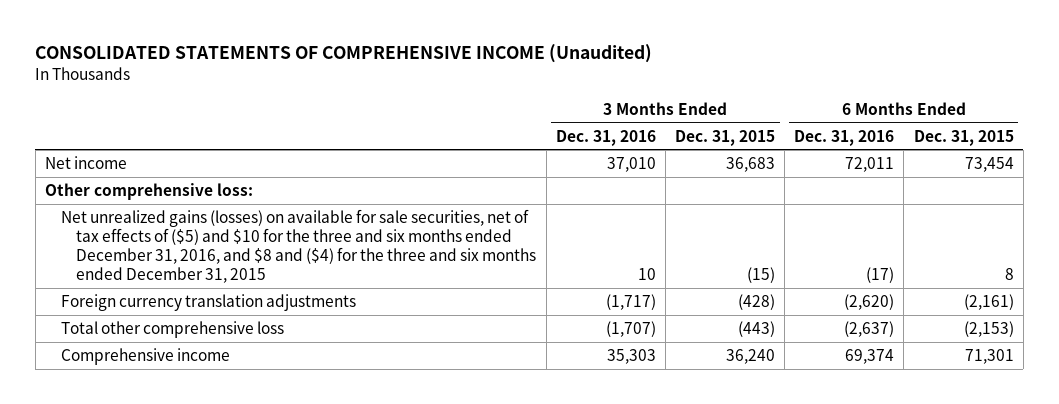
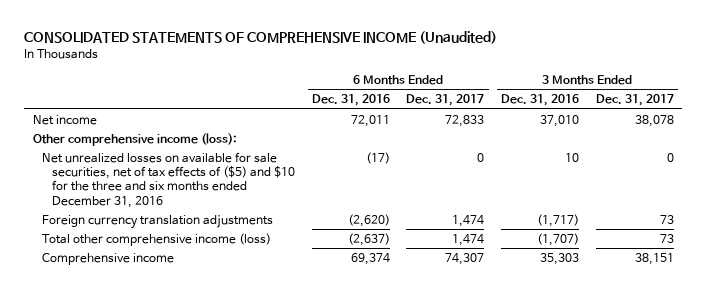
- | 3 Months Ended Dec. 31, 2016 | 3 Months Ended Dec. 31, 2015 | 6 Months Ended Dec. 31, 2016 | 6 Months Ended Dec. 31, 2015
+ | 6 Months Ended Dec. 31, 2016 | 6 Months Ended Dec. 31, 2017 | 3 Months Ended Dec. 31, 2016 | 3 Months Ended Dec. 31, 2017
- Other comprehensive loss:
- Net unrealized gains (losses) on available for sale securities, net of tax effects of ($5) and $10 for the three and six months ended December 31, 2016, and $8 and ($4) for the three and six months ended December 31, 2015 | 10 | (15) | (17) | 8
+ Other comprehensive income (loss):
+ Net unrealized losses on available for sale securities, net of tax effects of ($5) and $10 for the three and six months ended December 31, 2016 | (17) | 0 | 10 | 0
- Total other comprehensive loss | (1,707) | (443) | (2,637) | (2,153)
+ Total other comprehensive income (loss) | (2,637) | 1,474 | (1,707) | 73

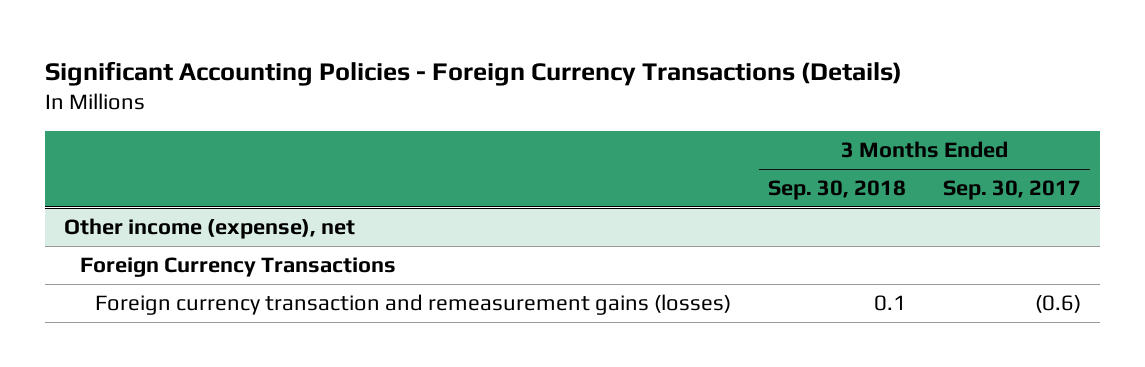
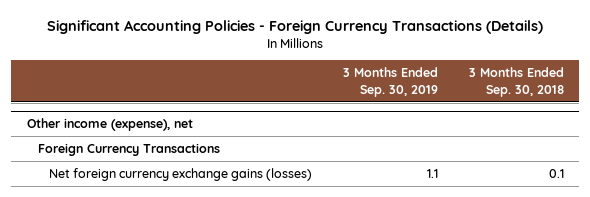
- | 3 Months Ended Sep. 30, 2018 | 3 Months Ended Sep. 30, 2017
+ | 3 Months Ended Sep. 30, 2019 | 3 Months Ended Sep. 30, 2018
@ Other income (expense), net
- Foreign currency transaction and remeasurement gains (losses) | 0.1 | (0.6)
+ Net foreign currency exchange gains (losses) | 1.1 | 0.1

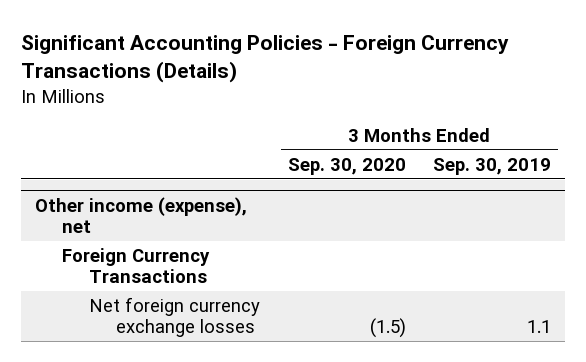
- | 3 Months Ended Sep. 30, 2019 | 3 Months Ended Sep. 30, 2018
+ | 3 Months Ended Sep. 30, 2020 | 3 Months Ended Sep. 30, 2019
@ Other income (expense), net
- Net foreign currency exchange gains (losses) | 1.1 | 0.1
+ Net foreign currency exchange losses | (1.5) | 1.1

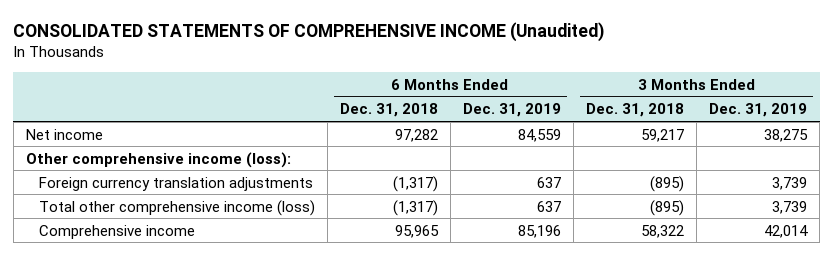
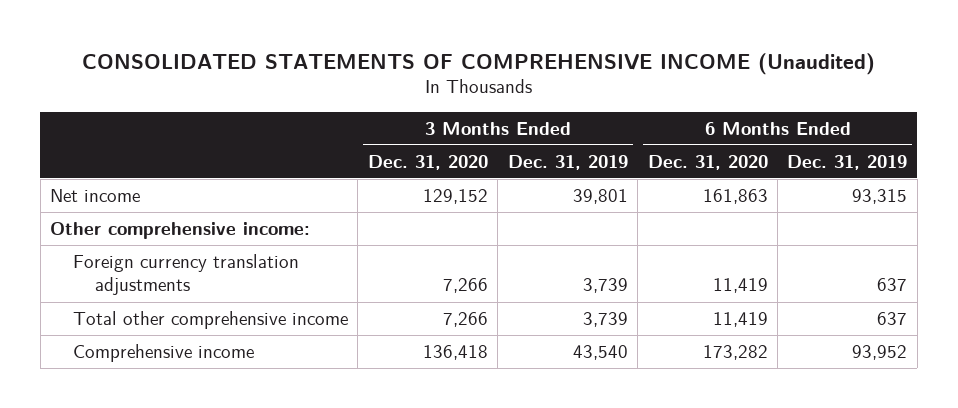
- | 6 Months Ended Dec. 31, 2018 | 6 Months Ended Dec. 31, 2019 | 3 Months Ended Dec. 31, 2018 | 3 Months Ended Dec. 31, 2019
+ | 3 Months Ended Dec. 31, 2020 | 3 Months Ended Dec. 31, 2019 | 6 Months Ended Dec. 31, 2020 | 6 Months Ended Dec. 31, 2019
- Net income | 97,282 | 84,559 | 59,217 | 38,275
- Other comprehensive income (loss):
+ Net income | 129,152 | 39,801 | 161,863 | 93,315
+ Other comprehensive income:
- Total other comprehensive income (loss) | (1,317) | 637 | (895) | 3,739
- Comprehensive income | 95,965 | 85,196 | 58,322 | 42,014
+ Total other comprehensive income | 7,266 | 3,739 | 11,419 | 637
+ Comprehensive income | 136,418 | 43,540 | 173,282 | 93,952

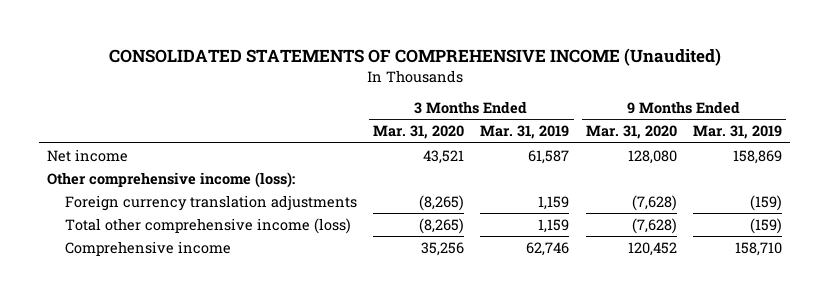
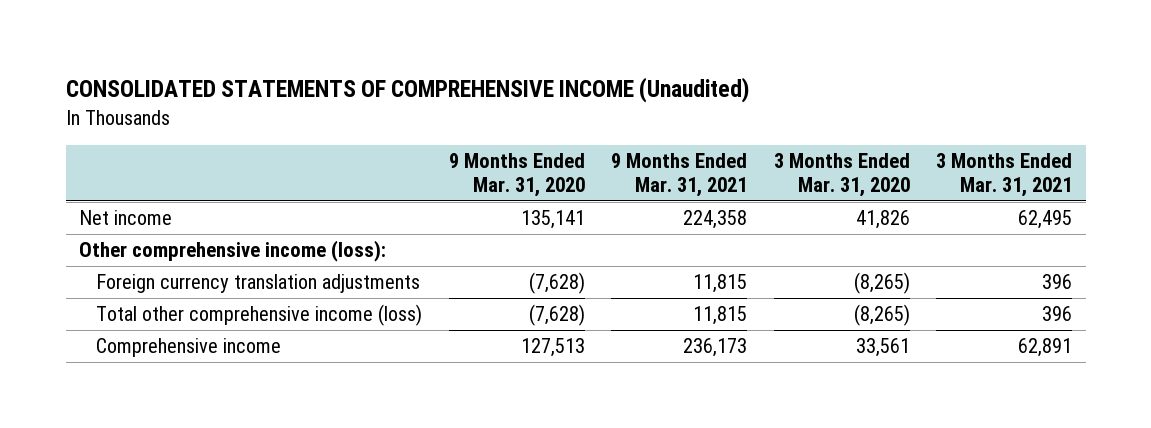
- | 3 Months Ended Mar. 31, 2020 | 3 Months Ended Mar. 31, 2019 | 9 Months Ended Mar. 31, 2020 | 9 Months Ended Mar. 31, 2019
+ | 9 Months Ended Mar. 31, 2020 | 9 Months Ended Mar. 31, 2021 | 3 Months Ended Mar. 31, 2020 | 3 Months Ended Mar. 31, 2021
- Net income | 43,521 | 61,587 | 128,080 | 158,869
+ Net income | 135,141 | 224,358 | 41,826 | 62,495
- Comprehensive income | 35,256 | 62,746 | 120,452 | 158,710
+ Comprehensive income | 127,513 | 236,173 | 33,561 | 62,891

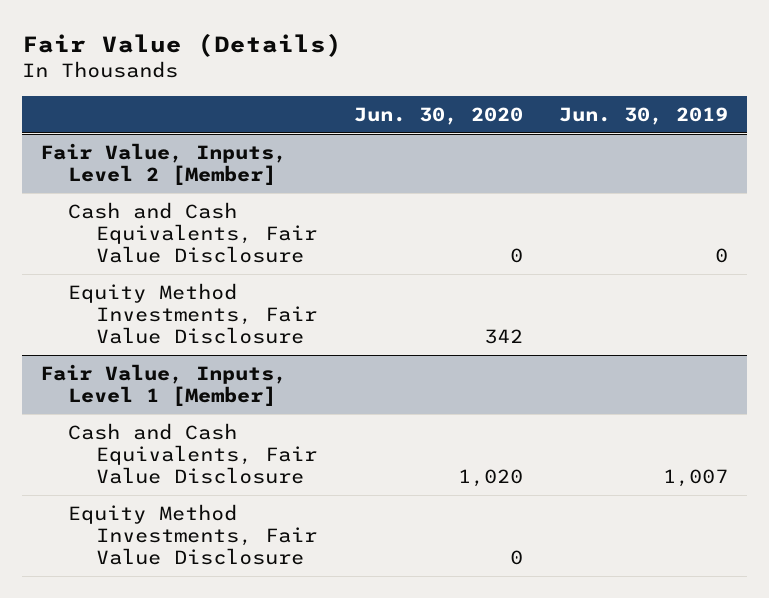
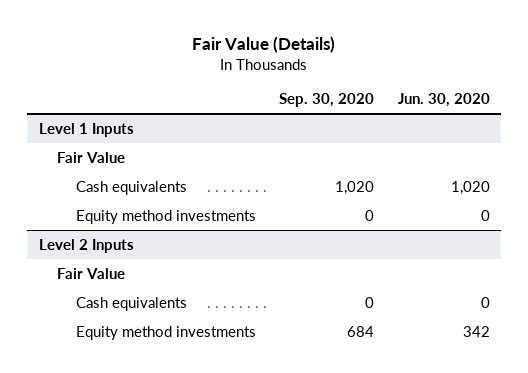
- | Jun. 30, 2020 | Jun. 30, 2019
+ | Sep. 30, 2020 | Jun. 30, 2020
- Fair Value, Inputs, Level 2 [Member]
- Cash and Cash Equivalents, Fair Value Disclosure | 0 | 0
- Equity Method Investments, Fair Value Disclosure | 342 |
- Fair Value, Inputs, Level 1 [Member]
- Cash and Cash Equivalents, Fair Value Disclosure | 1,020 | 1,007
- Equity Method Investments, Fair Value Disclosure | 0 |
+ Level 1 Inputs
+ Fair Value
+ Cash equivalents | 1,020 | 1,020
+ Equity method investments | 0 | 0
+ Level 2 Inputs
+ Fair Value
+ Cash equivalents | 0 | 0
+ Equity method investments | 684 | 342

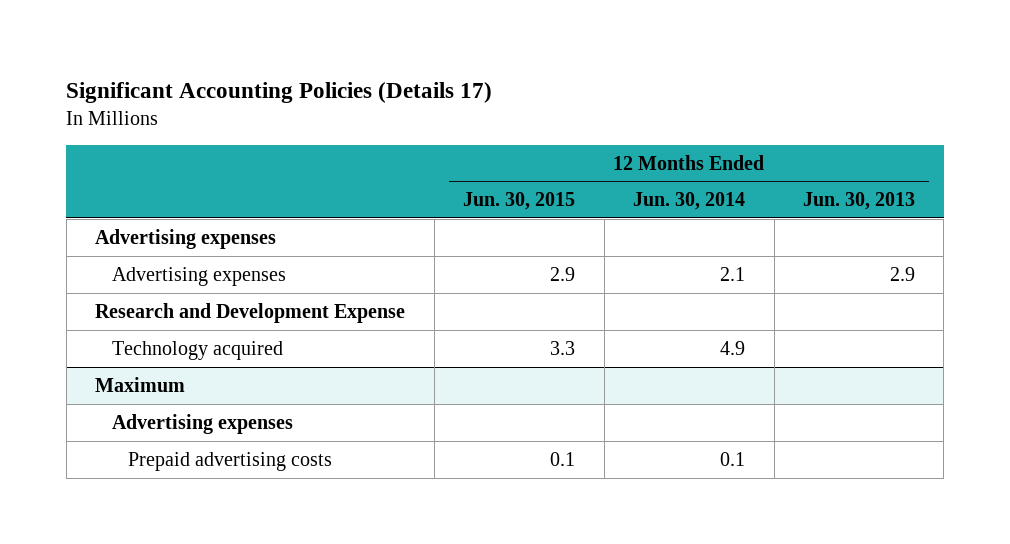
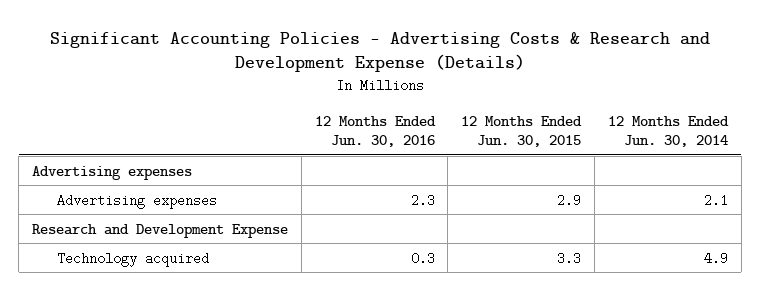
- Significant Accounting Policies (Details 17)
+ Significant Accounting Policies - Advertising Costs & Research and Development Expense (Details)
- | 12 Months Ended Jun. 30, 2015 | 12 Months Ended Jun. 30, 2014 | 12 Months Ended Jun. 30, 2013
+ | 12 Months Ended Jun. 30, 2016 | 12 Months Ended Jun. 30, 2015 | 12 Months Ended Jun. 30, 2014
- Maximum
- Advertising expenses
- Prepaid advertising costs | 0.1 | 0.1 |

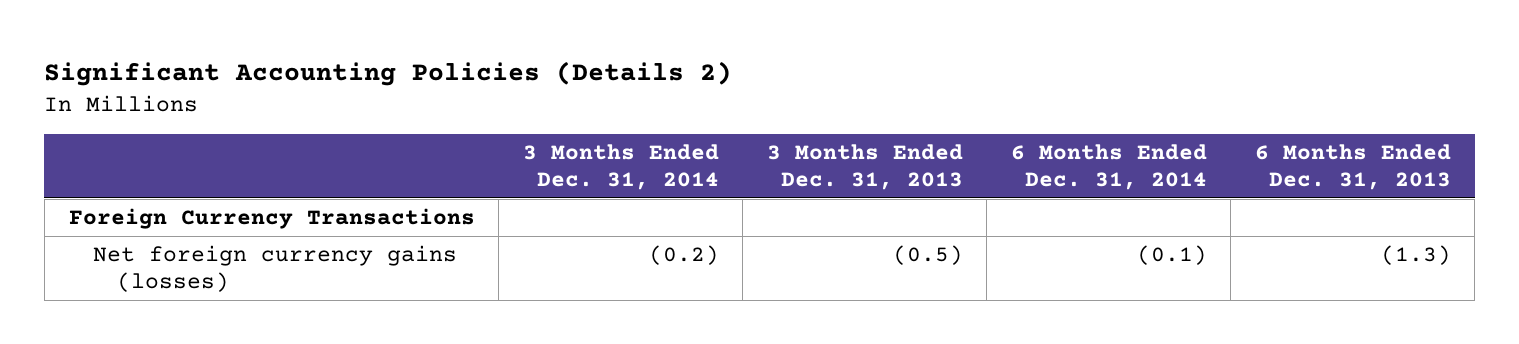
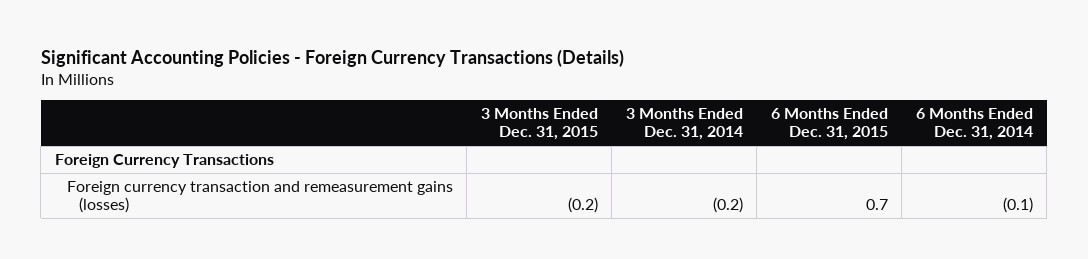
- Significant Accounting Policies (Details 2)
+ Significant Accounting Policies - Foreign Currency Transactions (Details)
- | 3 Months Ended Dec. 31, 2014 | 3 Months Ended Dec. 31, 2013 | 6 Months Ended Dec. 31, 2014 | 6 Months Ended Dec. 31, 2013
+ | 3 Months Ended Dec. 31, 2015 | 3 Months Ended Dec. 31, 2014 | 6 Months Ended Dec. 31, 2015 | 6 Months Ended Dec. 31, 2014
- Net foreign currency gains (losses) | (0.2) | (0.5) | (0.1) | (1.3)
+ Foreign currency transaction and remeasurement gains (losses) | (0.2) | (0.2) | 0.7 | (0.1)

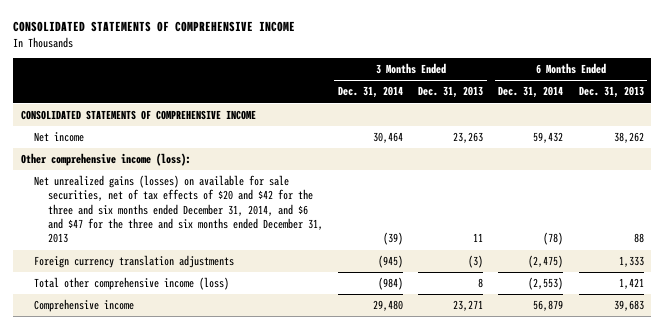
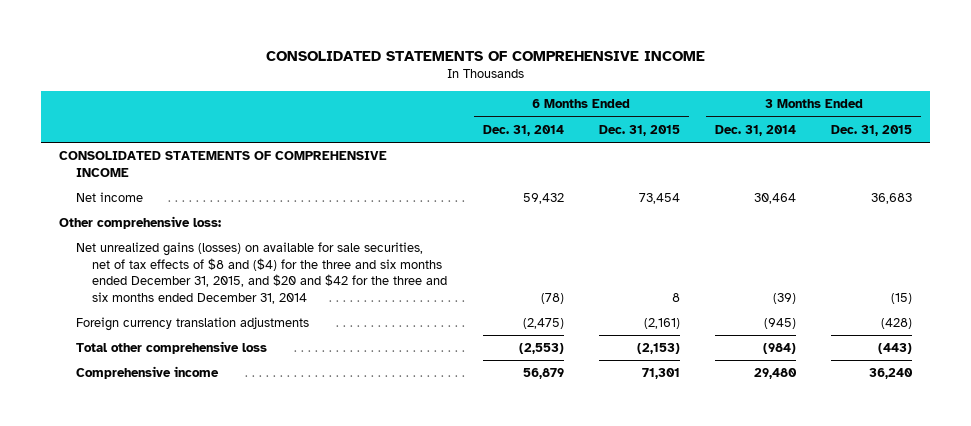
- | 3 Months Ended Dec. 31, 2014 | 3 Months Ended Dec. 31, 2013 | 6 Months Ended Dec. 31, 2014 | 6 Months Ended Dec. 31, 2013
+ | 6 Months Ended Dec. 31, 2014 | 6 Months Ended Dec. 31, 2015 | 3 Months Ended Dec. 31, 2014 | 3 Months Ended Dec. 31, 2015
- Other comprehensive income (loss):
- Net unrealized gains (losses) on available for sale securities, net of tax effects of $20 and $42 for the three and six months ended December 31, 2014, and $6 and $47 for the three and six months ended December 31, 2013 | (39) | 11 | (78) | 88
+ Other comprehensive loss:
+ Net unrealized gains (losses) on available for sale securities, net of tax effects of $8 and ($4) for the three and six months ended December 31, 2015, and $20 and $42 for the three and six months ended December 31, 2014 | (78) | 8 | (39) | (15)
- Total other comprehensive income (loss) | (984) | 8 | (2,553) | 1,421
+ Total other comprehensive loss | (2,553) | (2,153) | (984) | (443)

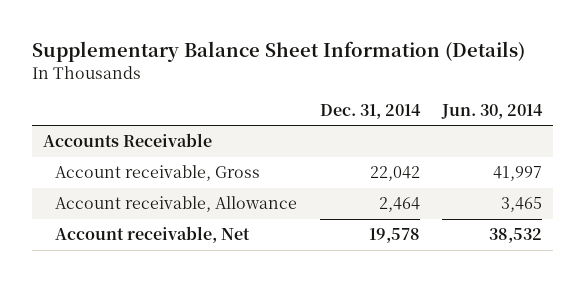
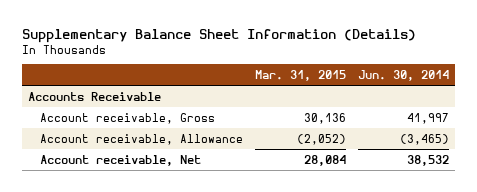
- | Dec. 31, 2014 | Jun. 30, 2014
+ | Mar. 31, 2015 | Jun. 30, 2014
- Account receivable, Allowance | 2,464 | 3,465
+ Account receivable, Allowance | (2,052) | (3,465)

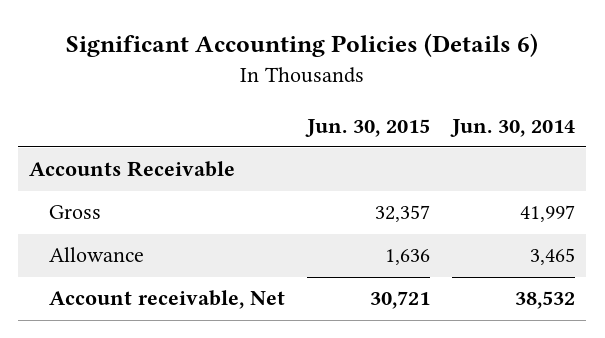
- Supplementary Balance Sheet Information (Details)
+ Significant Accounting Policies (Details 6)
- | Mar. 31, 2015 | Jun. 30, 2014
+ | Jun. 30, 2015 | Jun. 30, 2014
- Account receivable, Gross | 30,136 | 41,997
- Account receivable, Allowance | (2,052) | (3,465)
+ Gross | 32,357 | 41,997
+ Allowance | 1,636 | 3,465

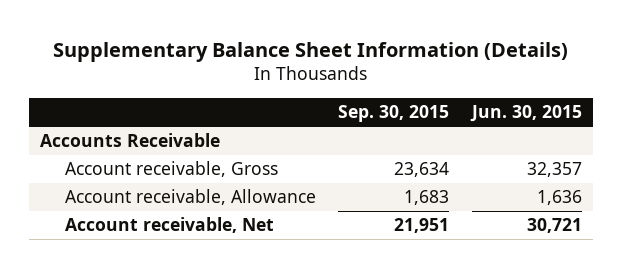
- Significant Accounting Policies (Details 6)
+ Supplementary Balance Sheet Information (Details)
- | Jun. 30, 2015 | Jun. 30, 2014
+ | Sep. 30, 2015 | Jun. 30, 2015
- Gross | 32,357 | 41,997
- Allowance | 1,636 | 3,465
+ Account receivable, Gross | 23,634 | 32,357
+ Account receivable, Allowance | 1,683 | 1,636

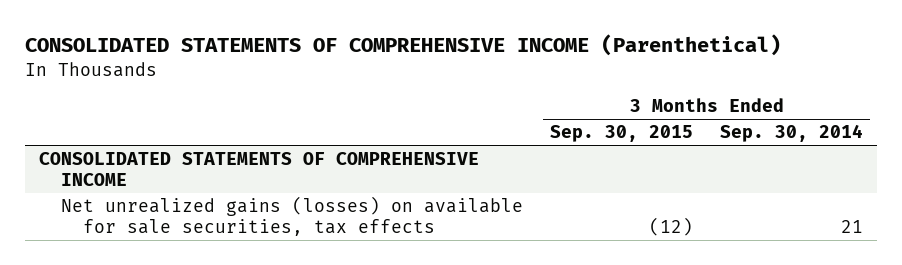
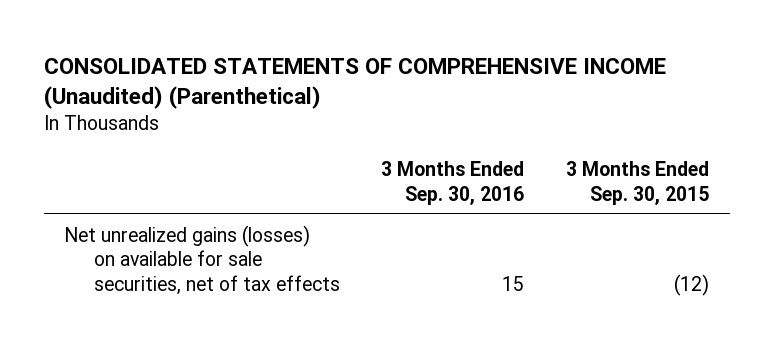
- CONSOLIDATED STATEMENTS OF COMPREHENSIVE INCOME (Parenthetical)
+ CONSOLIDATED STATEMENTS OF COMPREHENSIVE INCOME (Unaudited) (Parenthetical)
- | 3 Months Ended Sep. 30, 2015 | 3 Months Ended Sep. 30, 2014
+ | 3 Months Ended Sep. 30, 2016 | 3 Months Ended Sep. 30, 2015
- CONSOLIDATED STATEMENTS OF COMPREHENSIVE INCOME
- Net unrealized gains (losses) on available for sale securities, tax effects | (12) | 21
+ Net unrealized gains (losses) on available for sale securities, net of tax effects | 15 | (12)

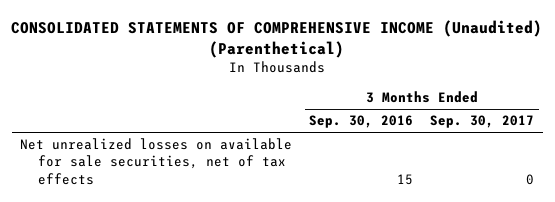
- | 3 Months Ended Sep. 30, 2016 | 3 Months Ended Sep. 30, 2015
+ | 3 Months Ended Sep. 30, 2016 | 3 Months Ended Sep. 30, 2017
- Net unrealized gains (losses) on available for sale securities, net of tax effects | 15 | (12)
+ Net unrealized losses on available for sale securities, net of tax effects | 15 | 0

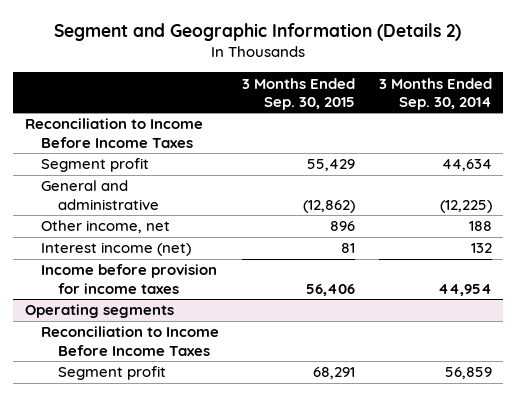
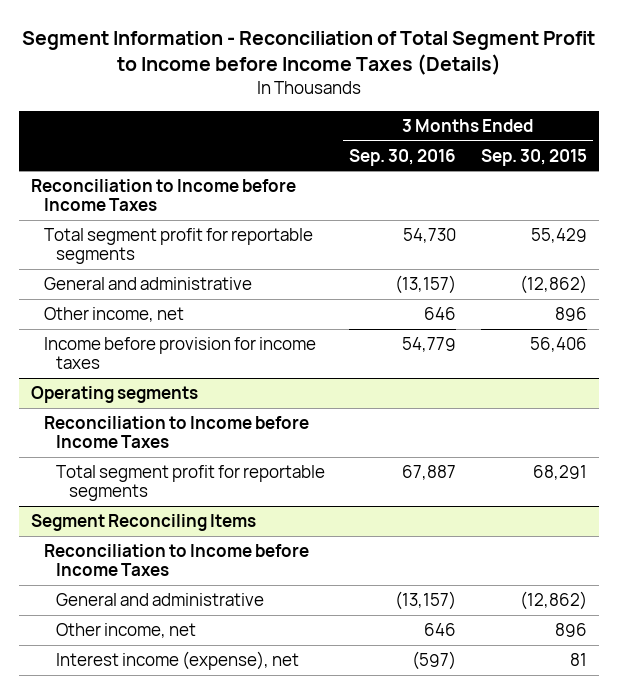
- Segment and Geographic Information (Details 2)
+ Segment Information - Reconciliation of Total Segment Profit to Income before Income Taxes (Details)
- | 3 Months Ended Sep. 30, 2015 | 3 Months Ended Sep. 30, 2014
+ | 3 Months Ended Sep. 30, 2016 | 3 Months Ended Sep. 30, 2015
- Reconciliation to Income Before Income Taxes
- Segment profit | 55,429 | 44,634
+ Reconciliation to Income before Income Taxes
+ Total segment profit for reportable segments | 54,730 | 55,429
- Interest income (net) | 81 | 132
@ Operating segments
- Reconciliation to Income Before Income Taxes
- Segment profit | 68,291 | 56,859
+ Reconciliation to Income before Income Taxes
+ Total segment profit for reportable segments | 67,887 | 68,291
+ Segment Reconciling Items
+ Reconciliation to Income before Income Taxes
+ General and administrative | (13,157) | (12,862)
+ Other income, net | 646 | 896
+ Interest income (expense), net | (597) | 81

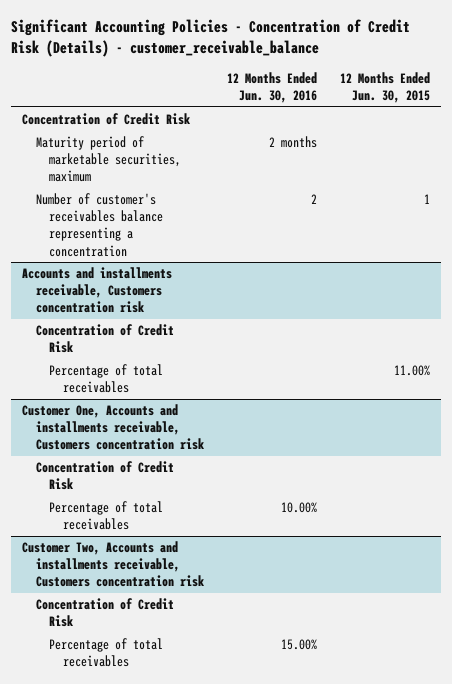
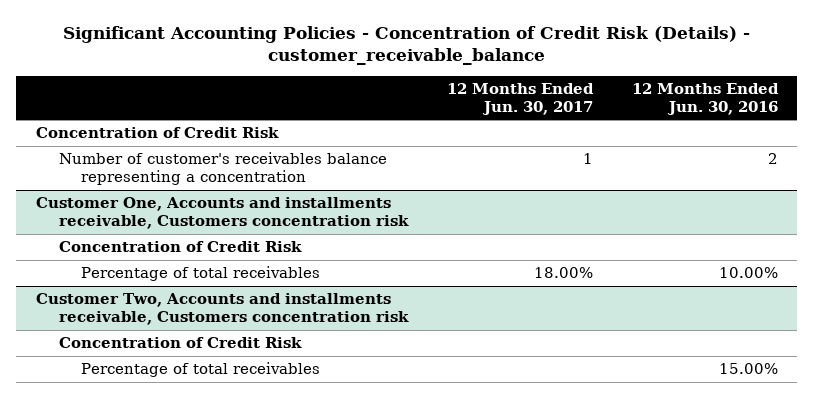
- | 12 Months Ended Jun. 30, 2016 | 12 Months Ended Jun. 30, 2015
+ | 12 Months Ended Jun. 30, 2017 | 12 Months Ended Jun. 30, 2016
- Maturity period of marketable securities, maximum | 2 months |
- Accounts and installments receivable, Customers concentration risk
- Concentration of Credit Risk
- Percentage of total receivables | | 11.00%

